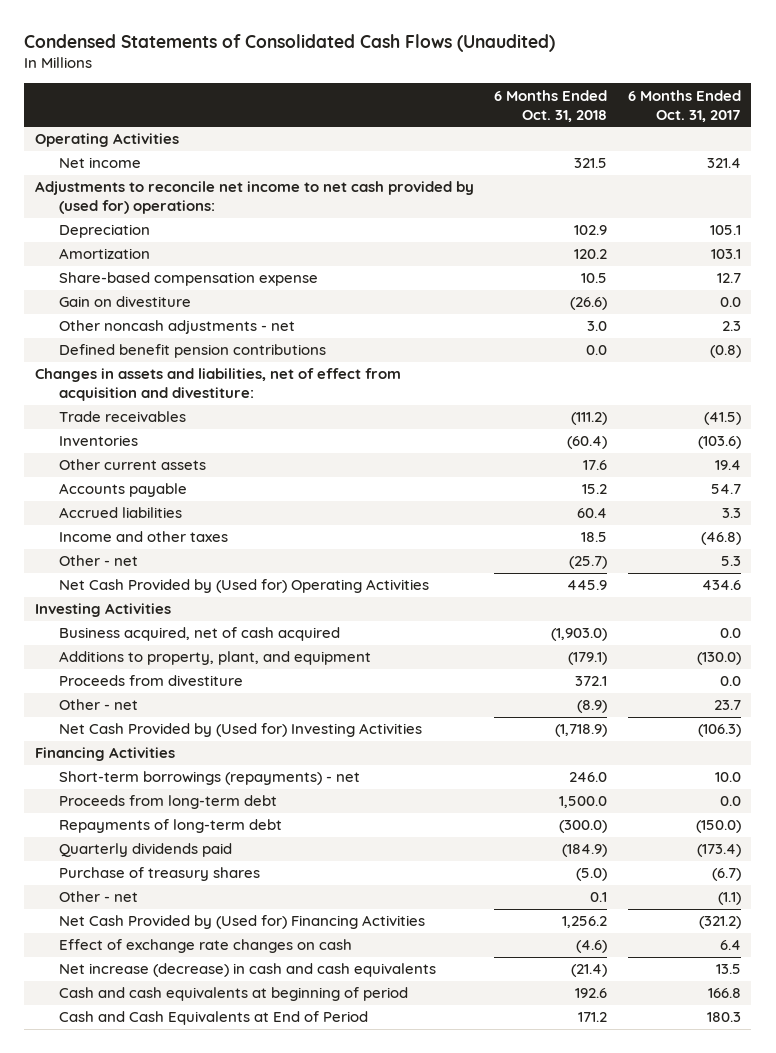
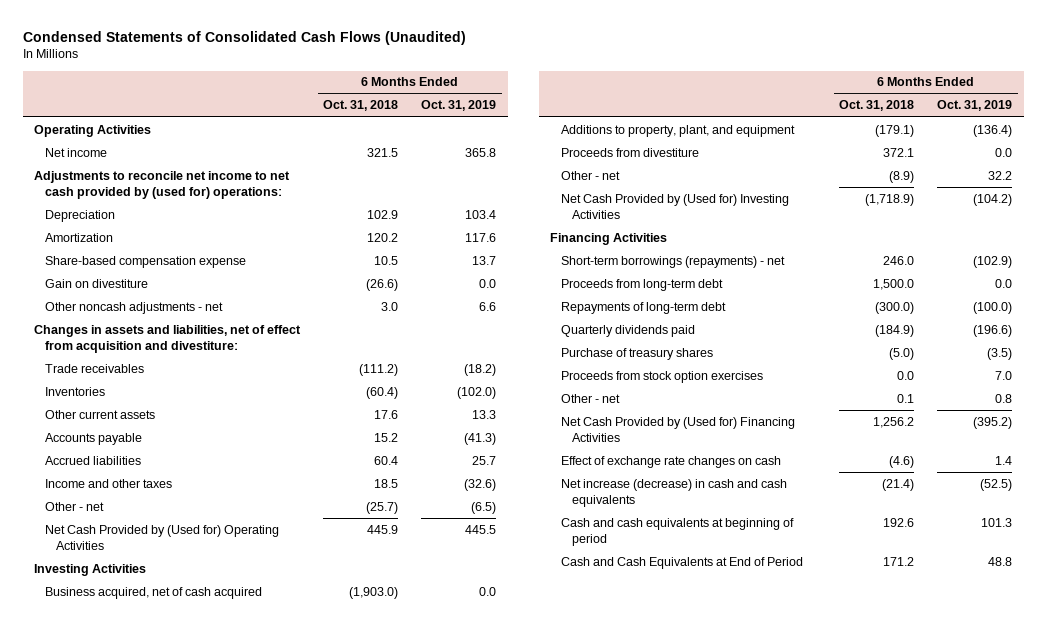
- | 6 Months Ended Oct. 31, 2018 | 6 Months Ended Oct. 31, 2017
+ | 6 Months Ended Oct. 31, 2018 | 6 Months Ended Oct. 31, 2019
- Defined benefit pension contributions | 0.0 | (0.8)
+ Proceeds from stock option exercises | 0.0 | 7.0

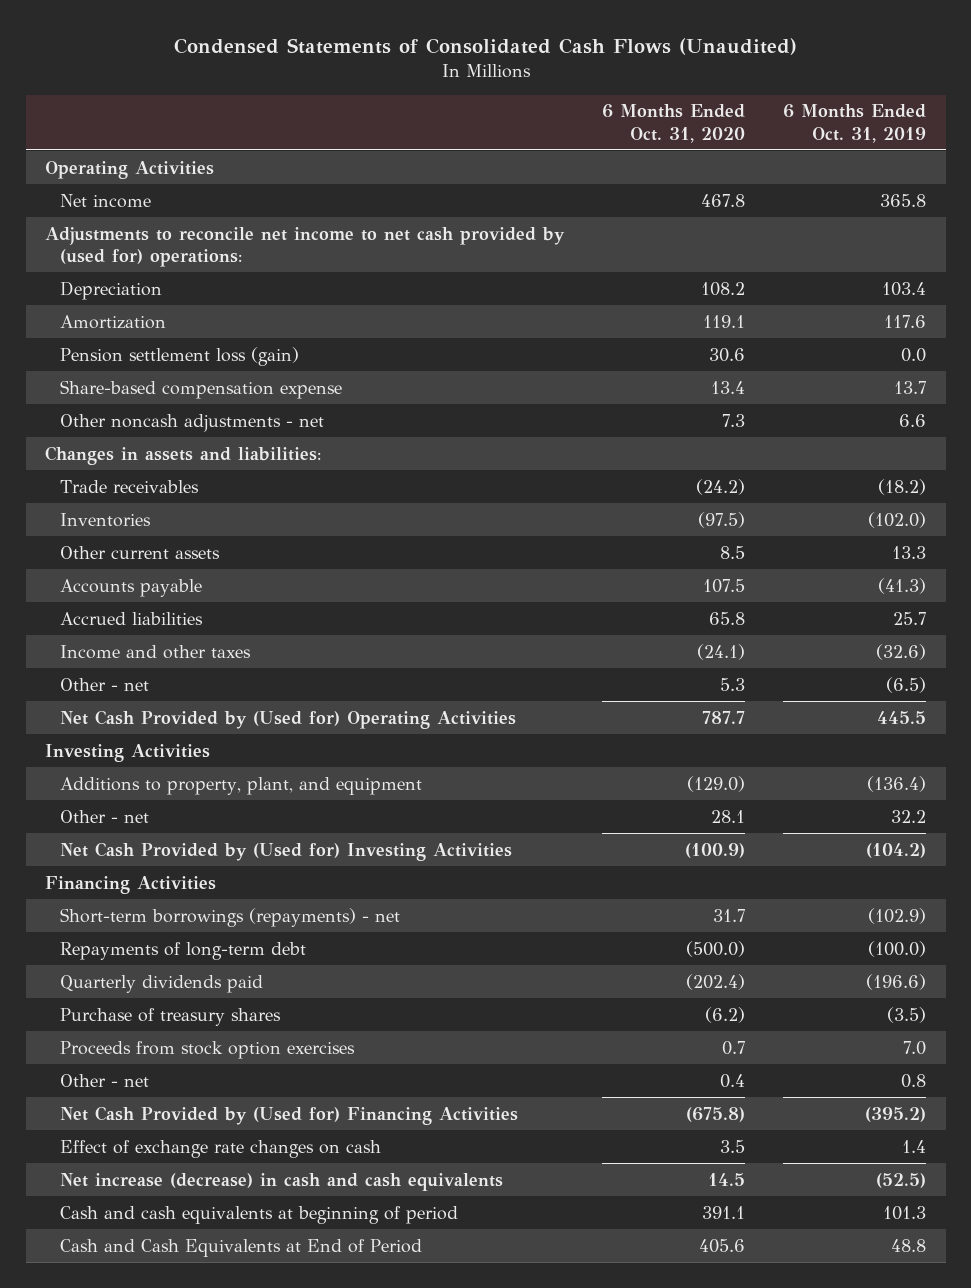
- | 6 Months Ended Oct. 31, 2018 | 6 Months Ended Oct. 31, 2019
+ | 6 Months Ended Oct. 31, 2020 | 6 Months Ended Oct. 31, 2019
+ Pension settlement loss (gain) | 30.6 | 0.0
- Gain on divestiture | (26.6) | 0.0
- Changes in assets and liabilities, net of effect from acquisition and divestiture:
+ Changes in assets and liabilities:
- Business acquired, net of cash acquired | (1,903.0) | 0.0
- Proceeds from divestiture | 372.1 | 0.0
- Proceeds from long-term debt | 1,500.0 | 0.0

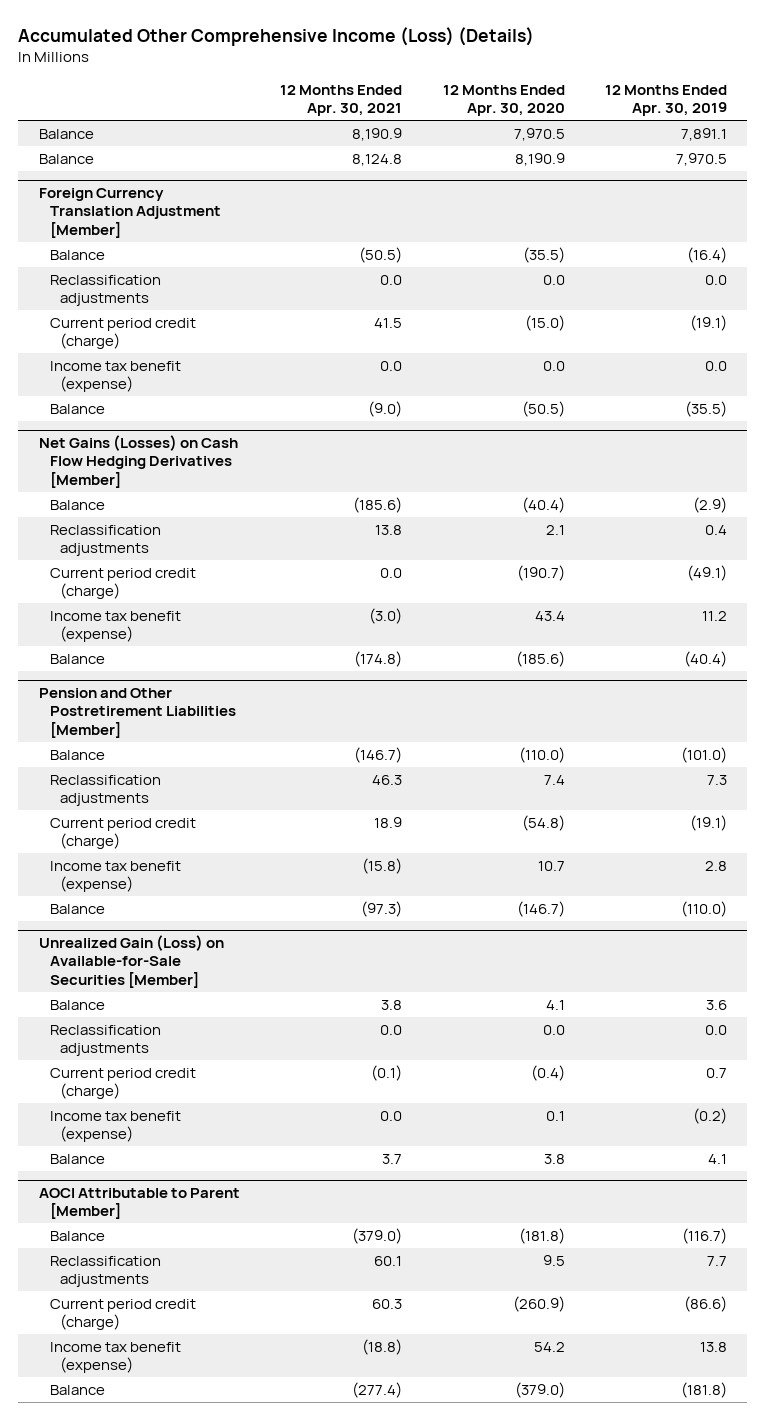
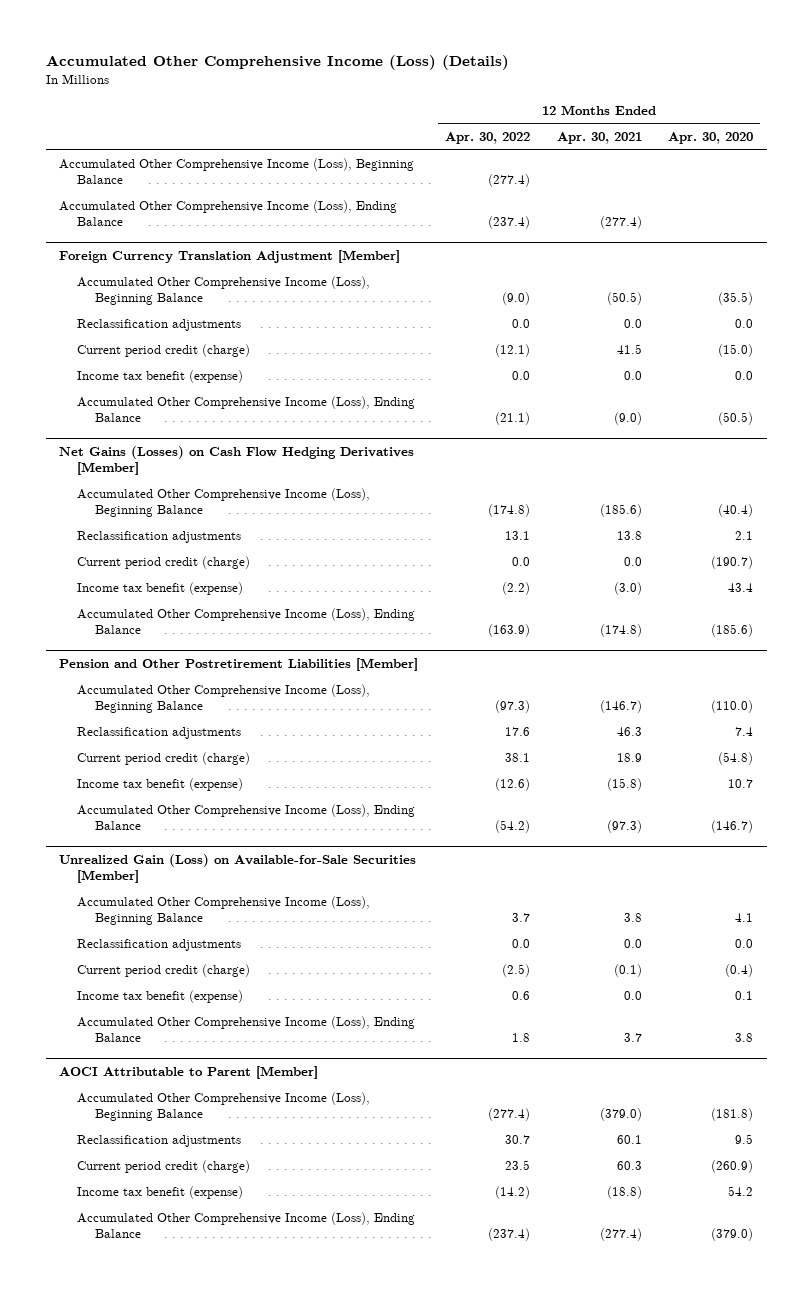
- | 12 Months Ended Apr. 30, 2021 | 12 Months Ended Apr. 30, 2020 | 12 Months Ended Apr. 30, 2019
+ | 12 Months Ended Apr. 30, 2022 | 12 Months Ended Apr. 30, 2021 | 12 Months Ended Apr. 30, 2020
- Balance | 8,190.9 | 7,970.5 | 7,891.1
- Balance | 8,124.8 | 8,190.9 | 7,970.5
+ Accumulated Other Comprehensive Income (Loss), Beginning Balance | (277.4) | |
+ Accumulated Other Comprehensive Income (Loss), Ending Balance | (237.4) | (277.4) |
@ Foreign Currency Translation Adjustment [Member]
- Balance | (50.5) | (35.5) | (16.4)
+ Accumulated Other Comprehensive Income (Loss), Beginning Balance | (9.0) | (50.5) | (35.5)
- Balance | (9.0) | (50.5) | (35.5)
+ Accumulated Other Comprehensive Income (Loss), Ending Balance | (21.1) | (9.0) | (50.5)
@ Net Gains (Losses) on Cash Flow Hedging Derivatives [Member]
- Balance | (185.6) | (40.4) | (2.9)
+ Accumulated Other Comprehensive Income (Loss), Beginning Balance | (174.8) | (185.6) | (40.4)
- Balance | (174.8) | (185.6) | (40.4)
+ Accumulated Other Comprehensive Income (Loss), Ending Balance | (163.9) | (174.8) | (185.6)
@ Pension and Other Postretirement Liabilities [Member]
- Balance | (146.7) | (110.0) | (101.0)
+ Accumulated Other Comprehensive Income (Loss), Beginning Balance | (97.3) | (146.7) | (110.0)
- Balance | (97.3) | (146.7) | (110.0)
+ Accumulated Other Comprehensive Income (Loss), Ending Balance | (54.2) | (97.3) | (146.7)
@ Unrealized Gain (Loss) on Available-for-Sale Securities [Member]
- Balance | 3.8 | 4.1 | 3.6
+ Accumulated Other Comprehensive Income (Loss), Beginning Balance | 3.7 | 3.8 | 4.1
- Balance | 3.7 | 3.8 | 4.1
+ Accumulated Other Comprehensive Income (Loss), Ending Balance | 1.8 | 3.7 | 3.8
@ AOCI Attributable to Parent [Member]
- Balance | (379.0) | (181.8) | (116.7)
+ Accumulated Other Comprehensive Income (Loss), Beginning Balance | (277.4) | (379.0) | (181.8)
- Balance | (277.4) | (379.0) | (181.8)
+ Accumulated Other Comprehensive Income (Loss), Ending Balance | (237.4) | (277.4) | (379.0)

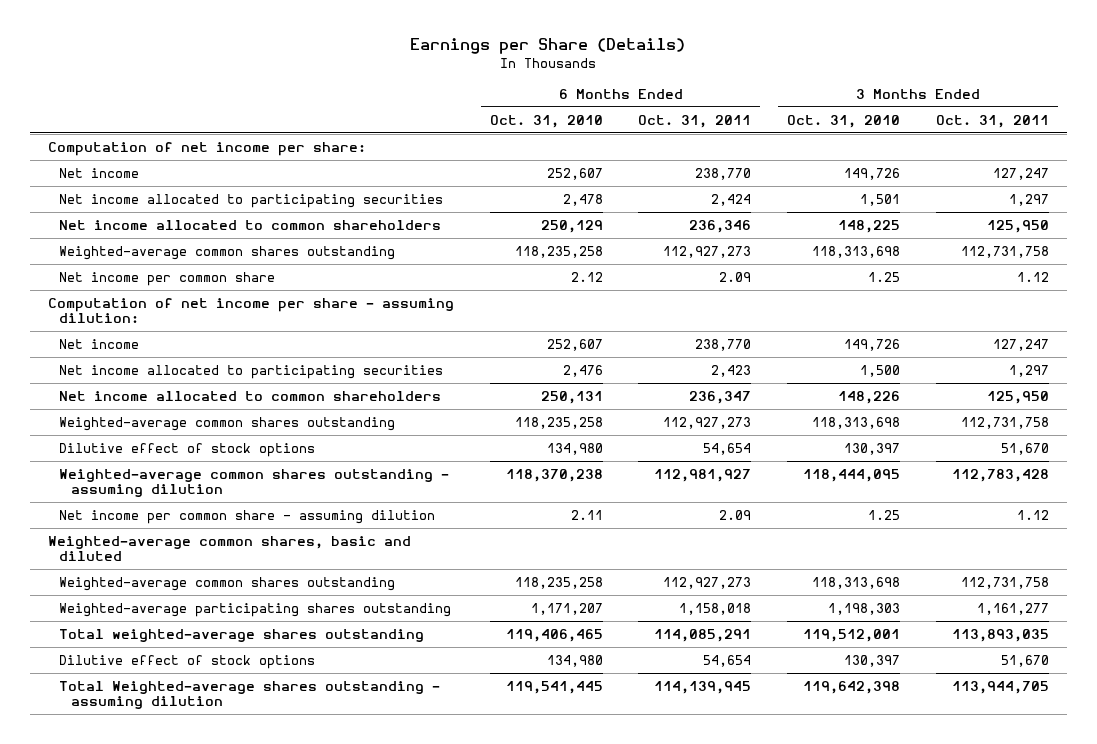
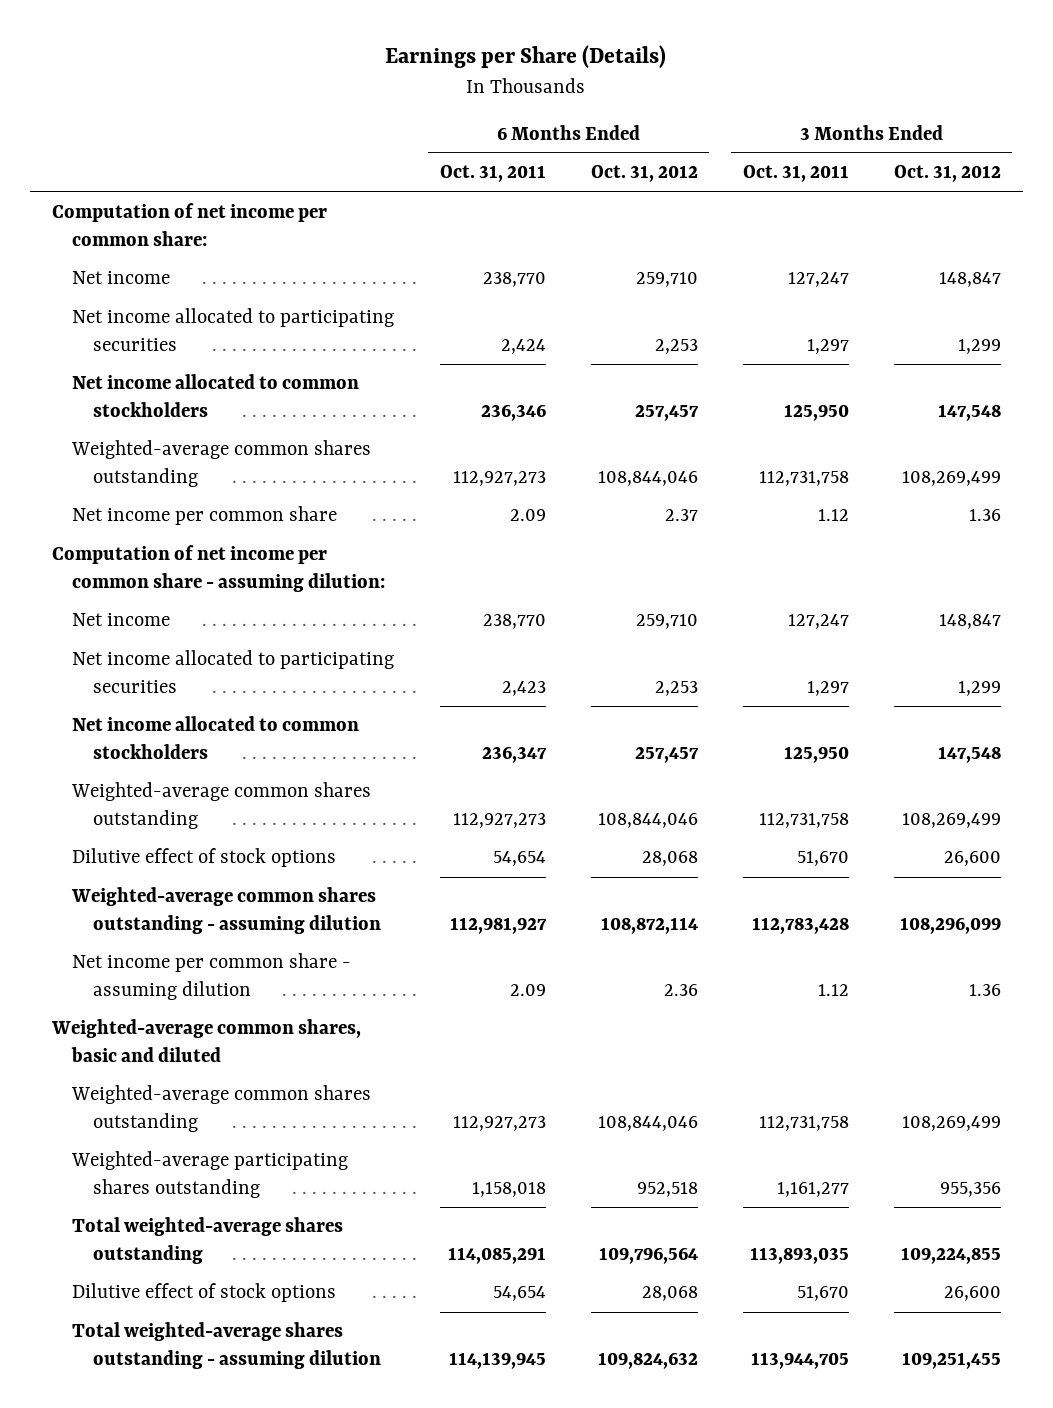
- | 6 Months Ended Oct. 31, 2010 | 6 Months Ended Oct. 31, 2011 | 3 Months Ended Oct. 31, 2010 | 3 Months Ended Oct. 31, 2011
+ | 6 Months Ended Oct. 31, 2011 | 6 Months Ended Oct. 31, 2012 | 3 Months Ended Oct. 31, 2011 | 3 Months Ended Oct. 31, 2012
- Computation of net income per share:
+ Computation of net income per common share:
- Net income allocated to common shareholders | 250,129 | 236,346 | 148,225 | 125,950
+ Net income allocated to common stockholders | 236,346 | 257,457 | 125,950 | 147,548
- Computation of net income per share - assuming dilution:
+ Computation of net income per common share - assuming dilution:
- Net income allocated to common shareholders | 250,131 | 236,347 | 148,226 | 125,950
+ Net income allocated to common stockholders | 236,347 | 257,457 | 125,950 | 147,548
- Total Weighted-average shares outstanding - assuming dilution | 119,541,445 | 114,139,945 | 119,642,398 | 113,944,705
+ Total weighted-average shares outstanding - assuming dilution | 114,139,945 | 109,824,632 | 113,944,705 | 109,251,455

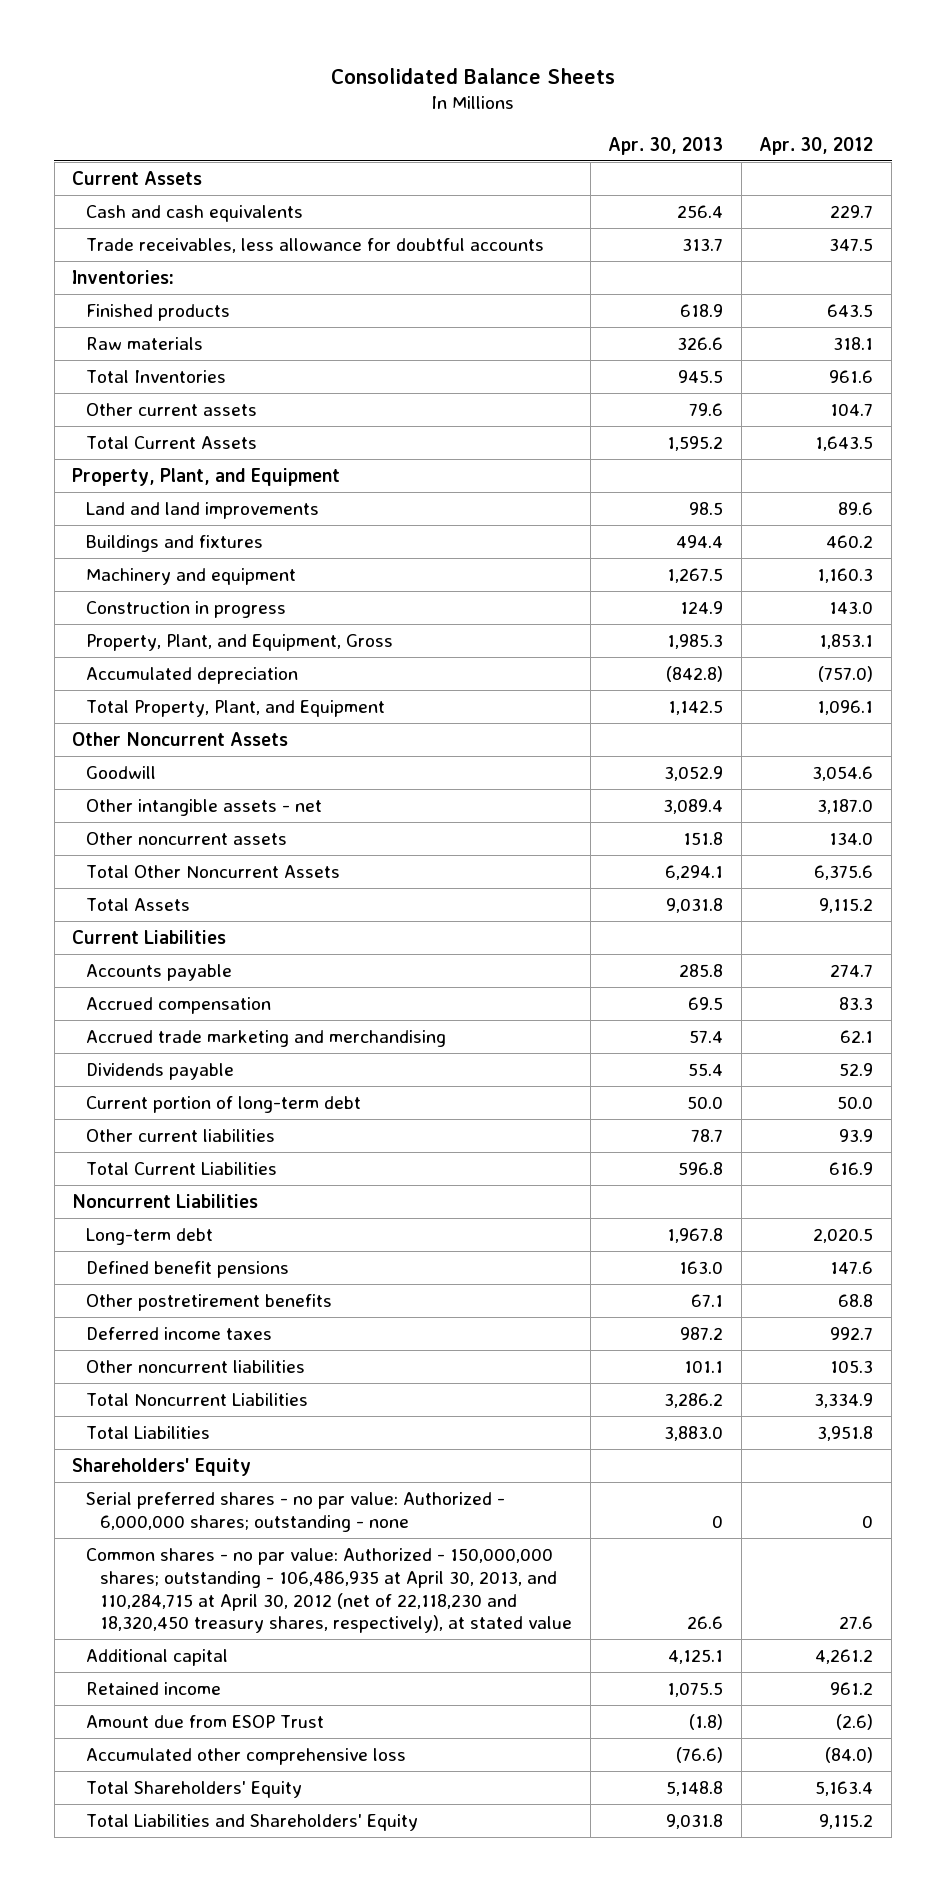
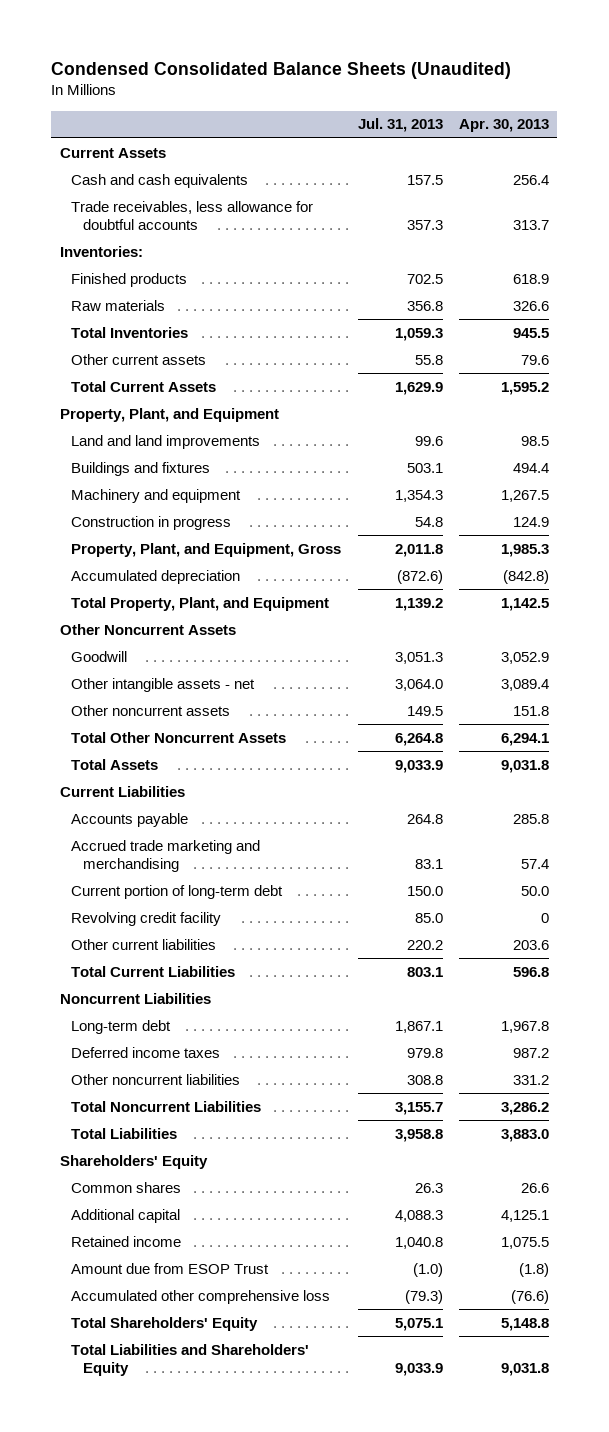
- Consolidated Balance Sheets
+ Condensed Consolidated Balance Sheets (Unaudited)
- | Apr. 30, 2013 | Apr. 30, 2012
+ | Jul. 31, 2013 | Apr. 30, 2013
- Accrued compensation | 69.5 | 83.3
- Dividends payable | 55.4 | 52.9
- Other current liabilities | 78.7 | 93.9
+ Revolving credit facility | 85.0 | 0
+ Other current liabilities | 220.2 | 203.6
- Defined benefit pensions | 163.0 | 147.6
- Other postretirement benefits | 67.1 | 68.8
- Other noncurrent liabilities | 101.1 | 105.3
+ Other noncurrent liabilities | 308.8 | 331.2
- Serial preferred shares - no par value: Authorized - 6,000,000 shares; outstanding - none | 0 | 0
- Common shares - no par value: Authorized - 150,000,000 shares; outstanding - 106,486,935 at April 30, 2013, and 110,284,715 at April 30, 2012 (net of 22,118,230 and 18,320,450 treasury shares, respectively), at stated value | 26.6 | 27.6
+ Common shares | 26.3 | 26.6

